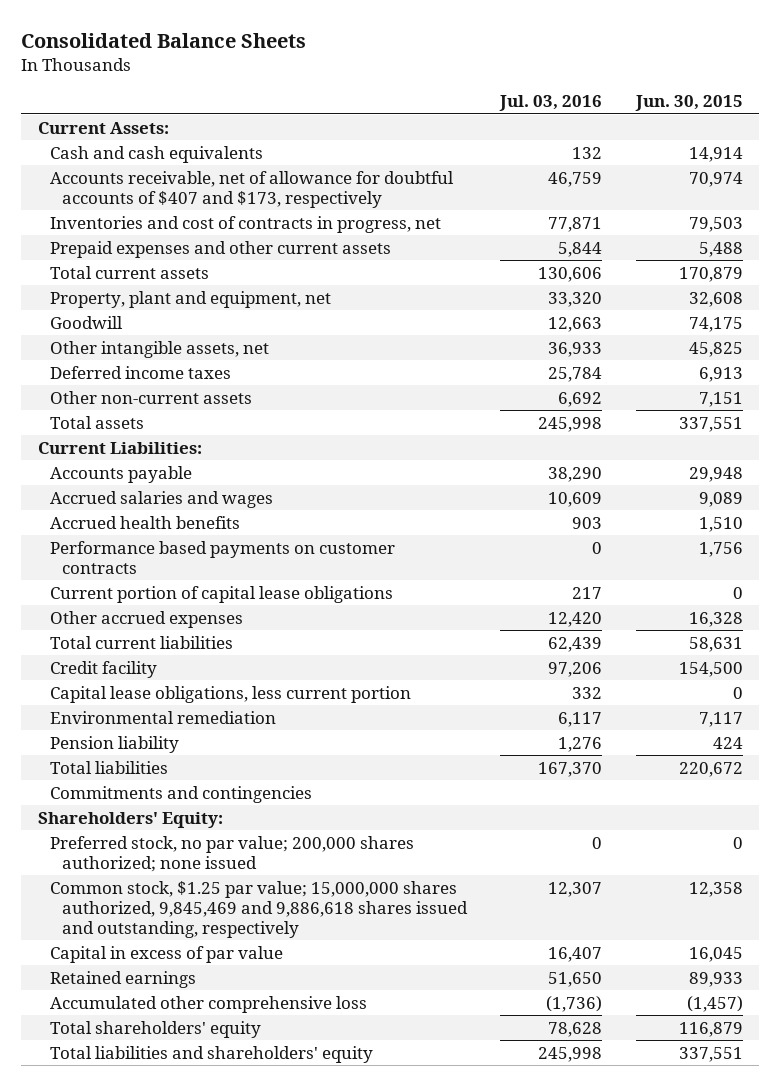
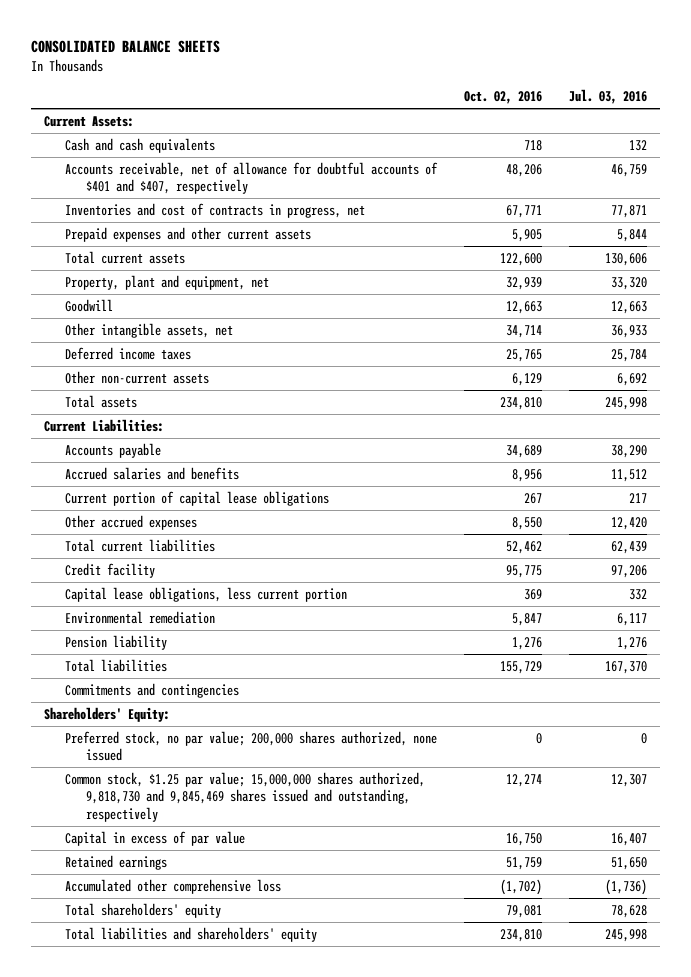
- Consolidated Balance Sheets
+ CONSOLIDATED BALANCE SHEETS
- | Jul. 03, 2016 | Jun. 30, 2015
+ | Oct. 02, 2016 | Jul. 03, 2016
- Accounts receivable, net of allowance for doubtful accounts of $407 and $173, respectively | 46,759 | 70,974
+ Accounts receivable, net of allowance for doubtful accounts of $401 and $407, respectively | 48,206 | 46,759
- Accrued salaries and wages | 10,609 | 9,089
- Accrued health benefits | 903 | 1,510
- Performance based payments on customer contracts | 0 | 1,756
+ Accrued salaries and benefits | 8,956 | 11,512
- Preferred stock, no par value; 200,000 shares authorized; none issued | 0 | 0
- Common stock, $1.25 par value; 15,000,000 shares authorized, 9,845,469 and 9,886,618 shares issued and outstanding, respectively | 12,307 | 12,358
+ Preferred stock, no par value; 200,000 shares authorized, none issued | 0 | 0
+ Common stock, $1.25 par value; 15,000,000 shares authorized, 9,818,730 and 9,845,469 shares issued and outstanding, respectively | 12,274 | 12,307

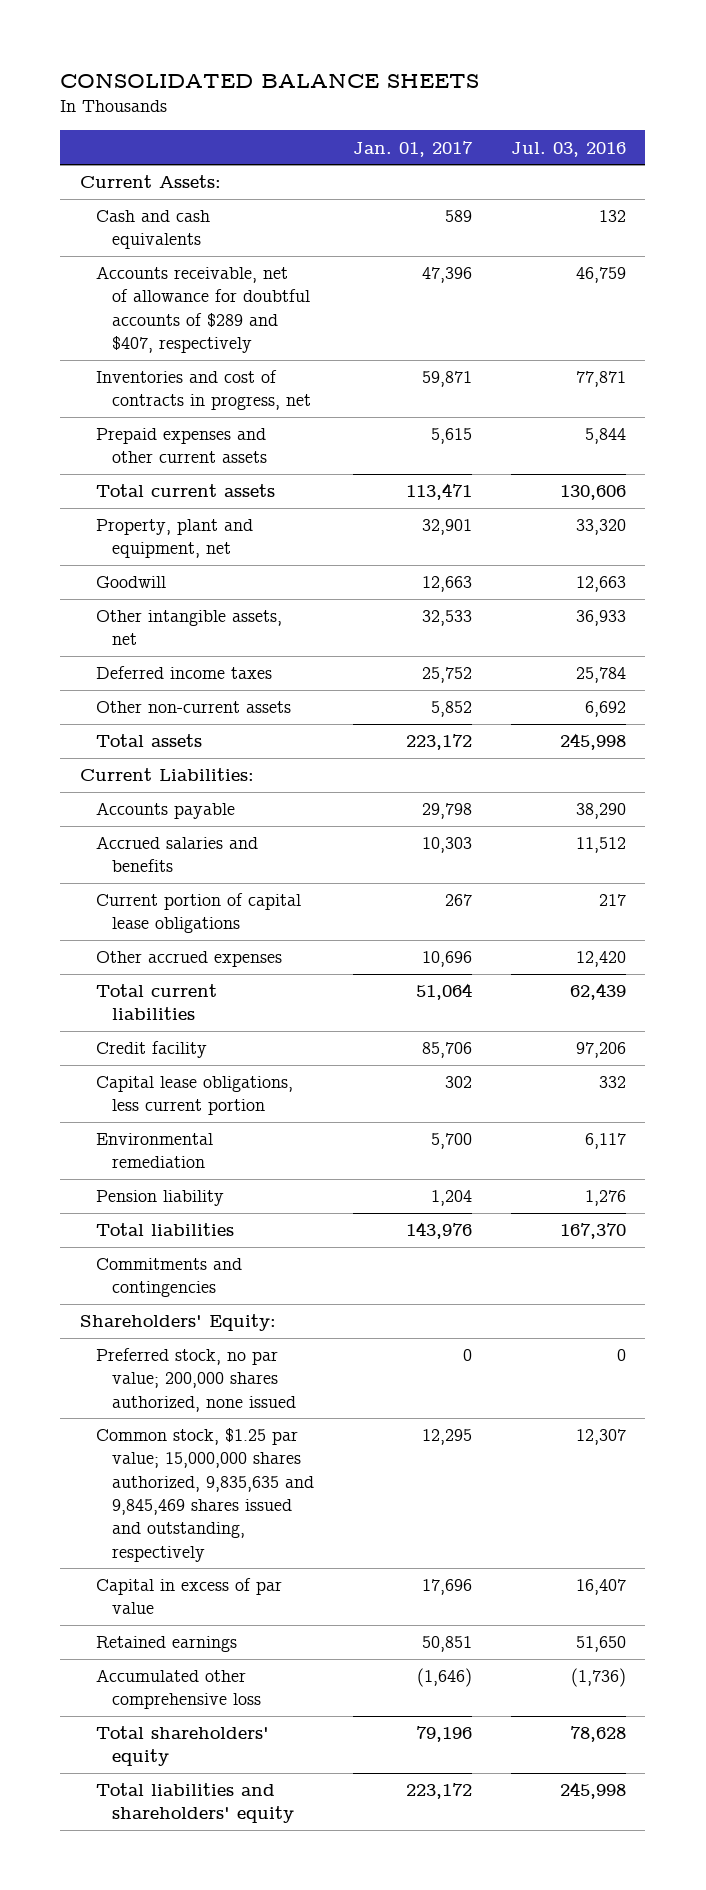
- | Oct. 02, 2016 | Jul. 03, 2016
+ | Jan. 01, 2017 | Jul. 03, 2016
- Accounts receivable, net of allowance for doubtful accounts of $401 and $407, respectively | 48,206 | 46,759
+ Accounts receivable, net of allowance for doubtful accounts of $289 and $407, respectively | 47,396 | 46,759
- Common stock, $1.25 par value; 15,000,000 shares authorized, 9,818,730 and 9,845,469 shares issued and outstanding, respectively | 12,274 | 12,307
+ Common stock, $1.25 par value; 15,000,000 shares authorized, 9,835,635 and 9,845,469 shares issued and outstanding, respectively | 12,295 | 12,307

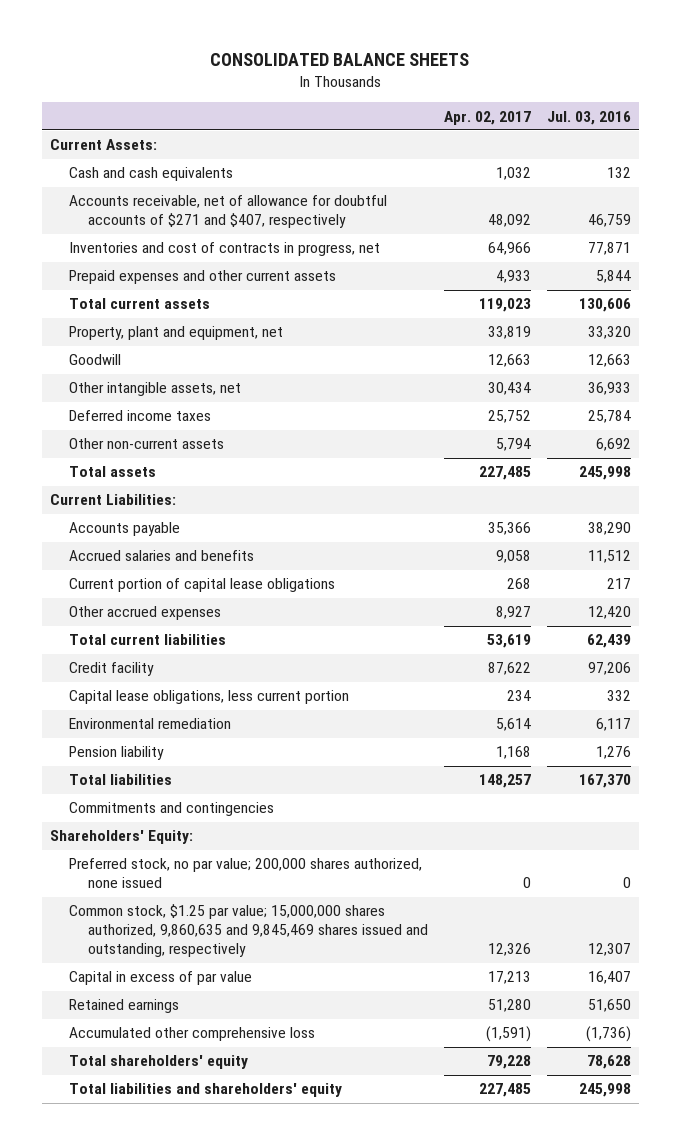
- | Jan. 01, 2017 | Jul. 03, 2016
+ | Apr. 02, 2017 | Jul. 03, 2016
- Accounts receivable, net of allowance for doubtful accounts of $289 and $407, respectively | 47,396 | 46,759
+ Accounts receivable, net of allowance for doubtful accounts of $271 and $407, respectively | 48,092 | 46,759
- Common stock, $1.25 par value; 15,000,000 shares authorized, 9,835,635 and 9,845,469 shares issued and outstanding, respectively | 12,295 | 12,307
+ Common stock, $1.25 par value; 15,000,000 shares authorized, 9,860,635 and 9,845,469 shares issued and outstanding, respectively | 12,326 | 12,307

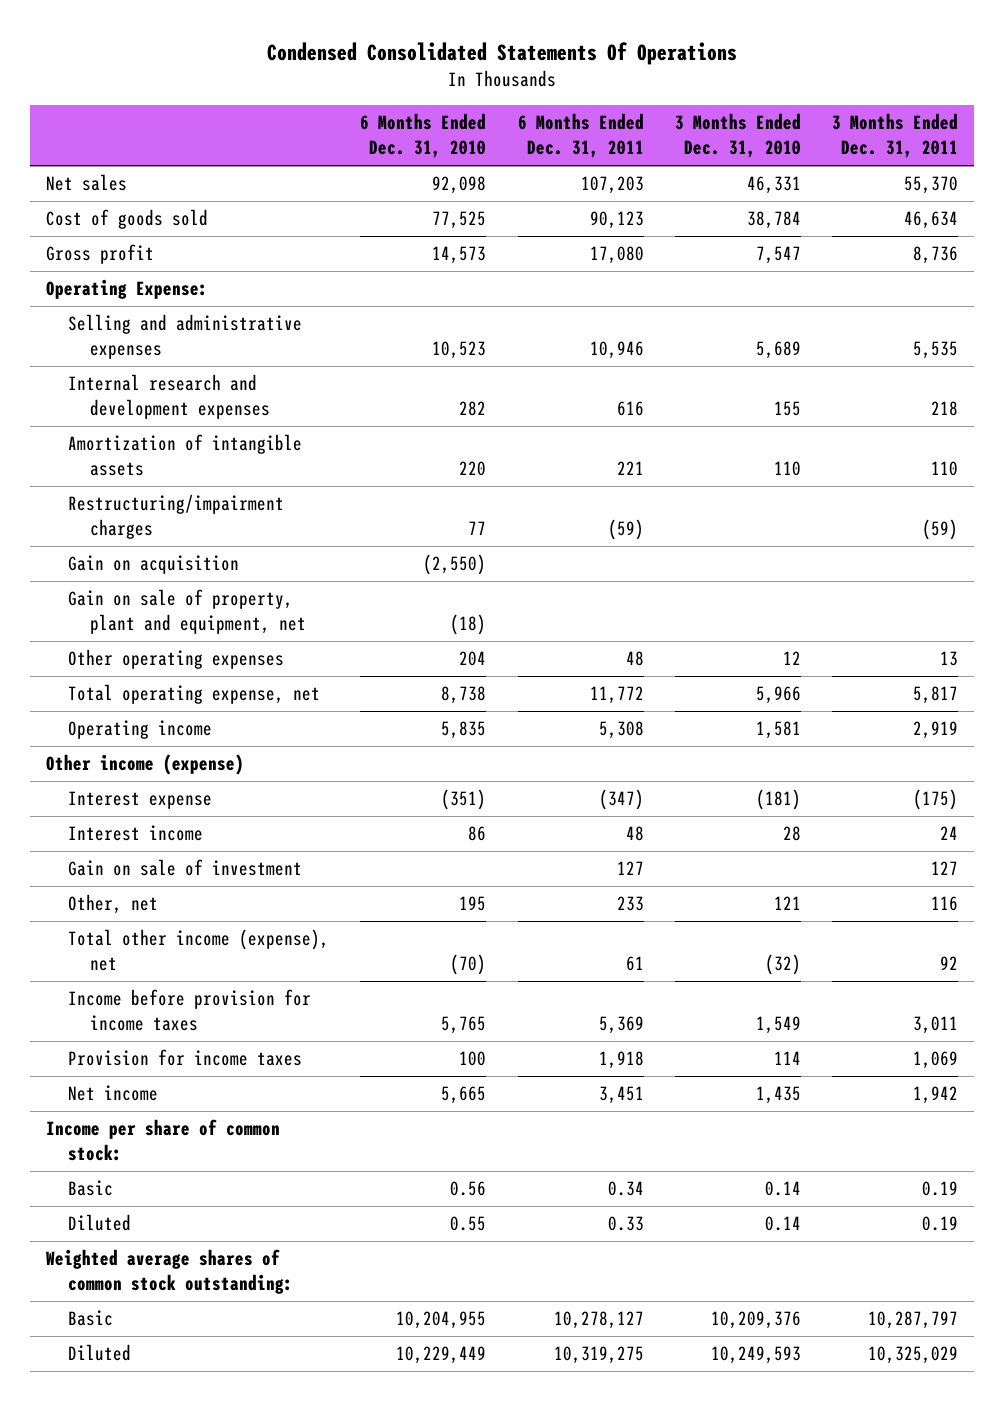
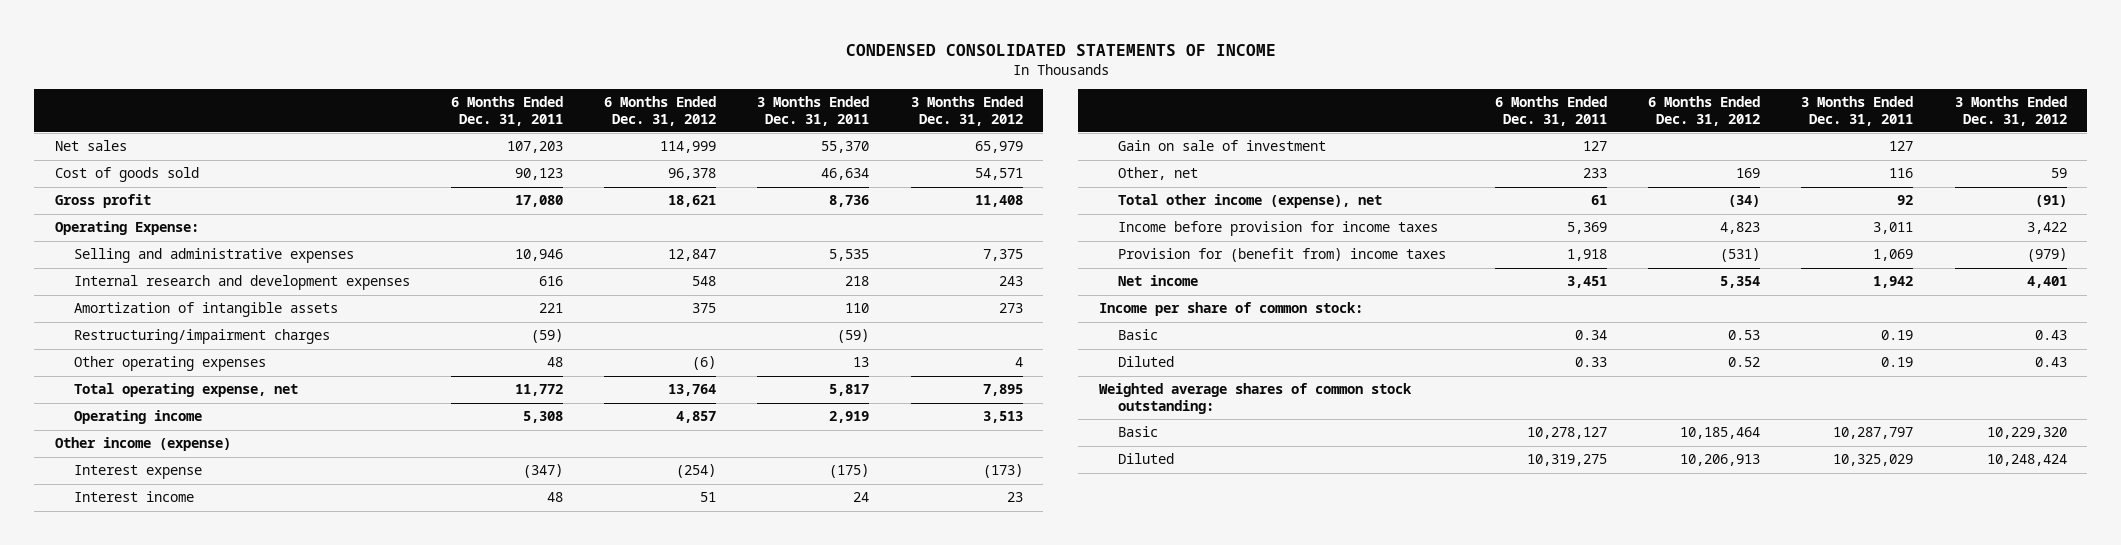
- Condensed Consolidated Statements Of Operations
+ CONDENSED CONSOLIDATED STATEMENTS OF INCOME
- | 6 Months Ended Dec. 31, 2010 | 6 Months Ended Dec. 31, 2011 | 3 Months Ended Dec. 31, 2010 | 3 Months Ended Dec. 31, 2011
+ | 6 Months Ended Dec. 31, 2011 | 6 Months Ended Dec. 31, 2012 | 3 Months Ended Dec. 31, 2011 | 3 Months Ended Dec. 31, 2012
- Gain on acquisition | (2,550) | | |
- Gain on sale of property, plant and equipment, net | (18) | | |
- Provision for income taxes | 100 | 1,918 | 114 | 1,069
+ Provision for (benefit from) income taxes | 1,918 | (531) | 1,069 | (979)

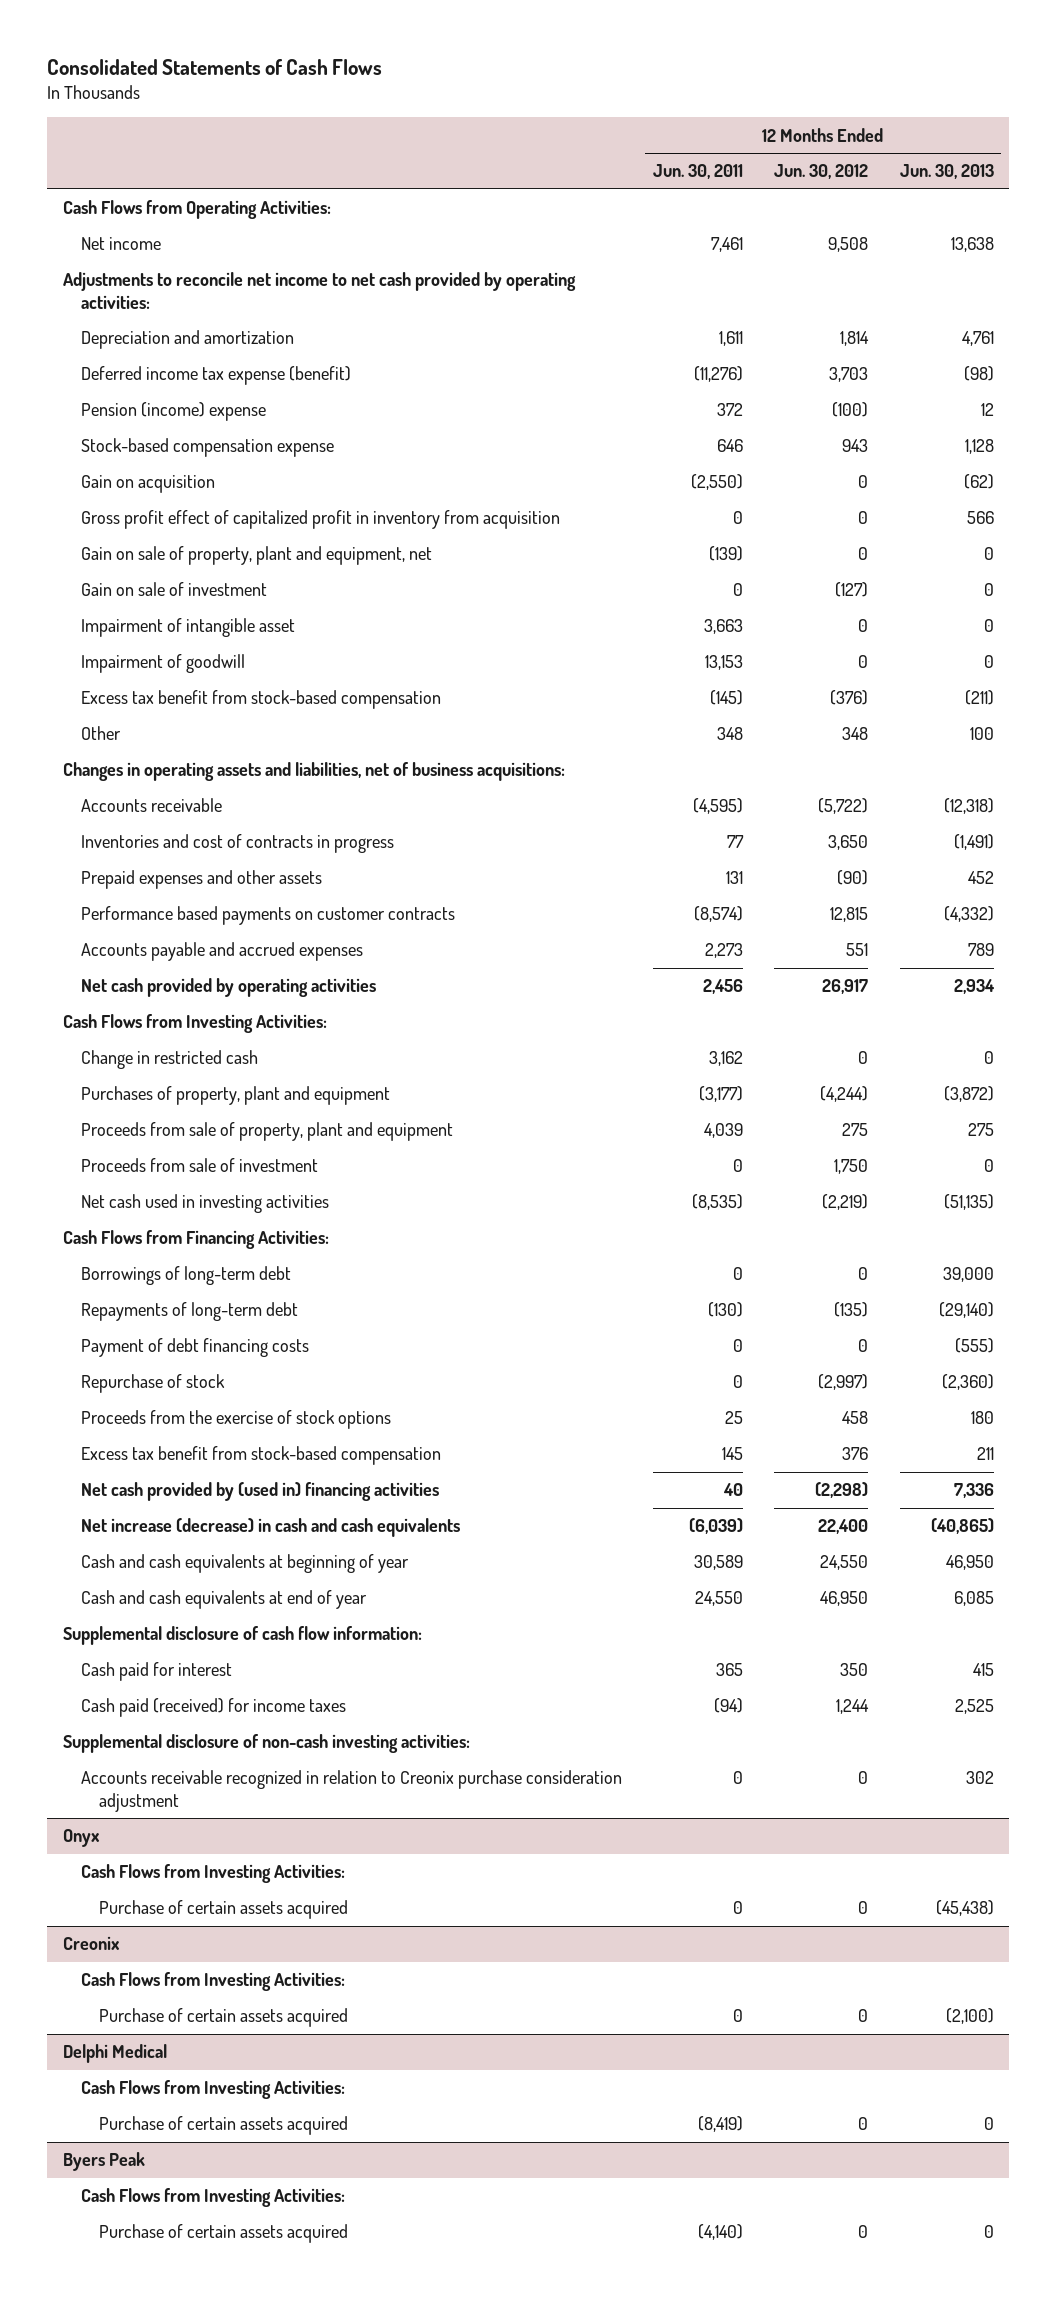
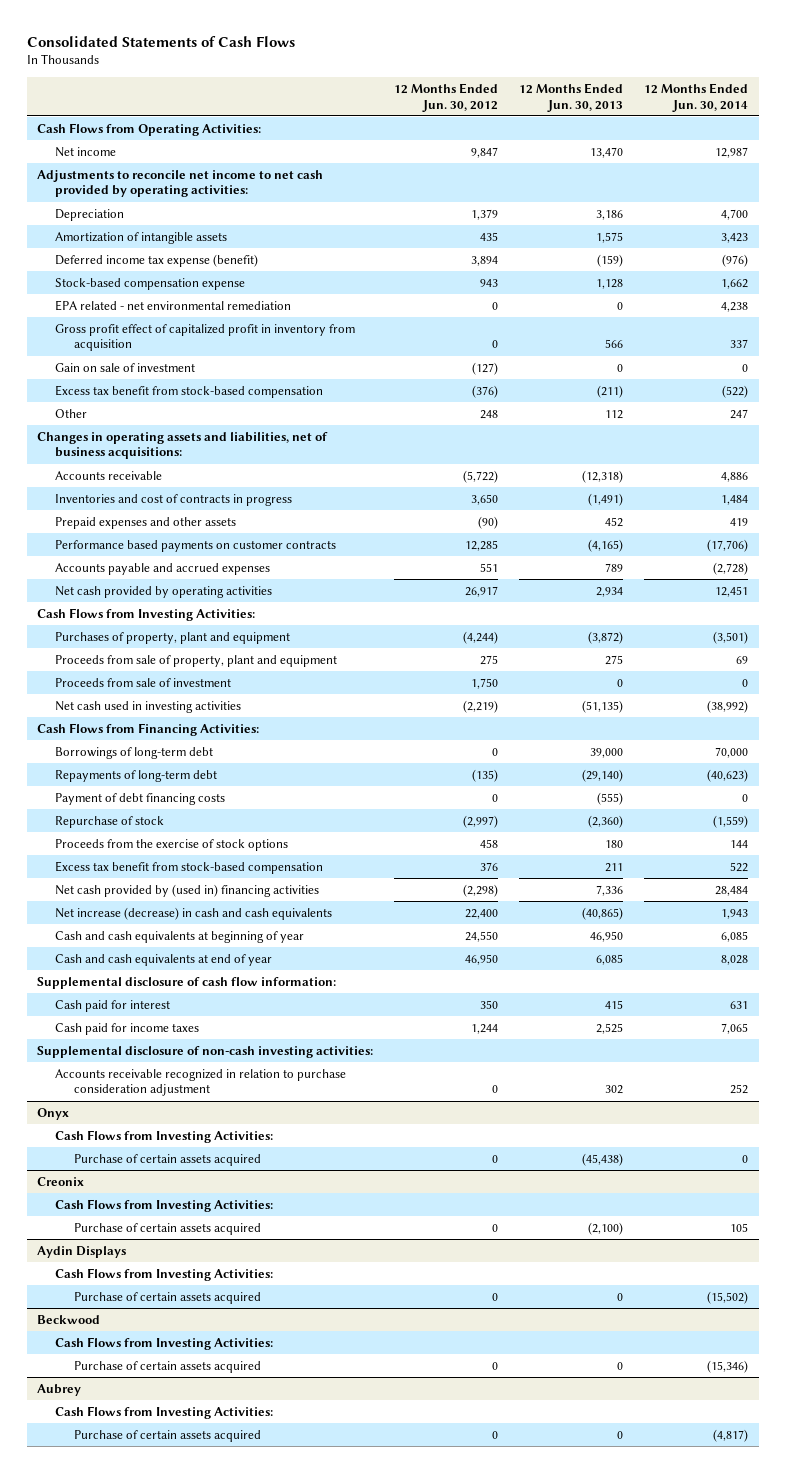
- | 12 Months Ended Jun. 30, 2011 | 12 Months Ended Jun. 30, 2012 | 12 Months Ended Jun. 30, 2013
+ | 12 Months Ended Jun. 30, 2012 | 12 Months Ended Jun. 30, 2013 | 12 Months Ended Jun. 30, 2014
- Net income | 7,461 | 9,508 | 13,638
+ Net income | 9,847 | 13,470 | 12,987
- Depreciation and amortization | 1,611 | 1,814 | 4,761
- Deferred income tax expense (benefit) | (11,276) | 3,703 | (98)
- Pension (income) expense | 372 | (100) | 12
+ Depreciation | 1,379 | 3,186 | 4,700
+ Amortization of intangible assets | 435 | 1,575 | 3,423
+ Deferred income tax expense (benefit) | 3,894 | (159) | (976)
- Gain on acquisition | (2,550) | 0 | (62)
+ EPA related - net environmental remediation | 0 | 0 | 4,238
- Gain on sale of property, plant and equipment, net | (139) | 0 | 0
- Impairment of intangible asset | 3,663 | 0 | 0
- Impairment of goodwill | 13,153 | 0 | 0
- Other | 348 | 348 | 100
+ Other | 248 | 112 | 247
- Performance based payments on customer contracts | (8,574) | 12,815 | (4,332)
+ Performance based payments on customer contracts | 12,285 | (4,165) | (17,706)
- Change in restricted cash | 3,162 | 0 | 0
- Cash paid (received) for income taxes | (94) | 1,244 | 2,525
+ Cash paid for income taxes | 1,244 | 2,525 | 7,065
- Accounts receivable recognized in relation to Creonix purchase consideration adjustment | 0 | 0 | 302
+ Accounts receivable recognized in relation to purchase consideration adjustment | 0 | 302 | 252
- Delphi Medical
+ Aydin Displays
- Byers Peak
+ Beckwood
+ Aubrey
+ Cash Flows from Investing Activities:
+ Purchase of certain assets acquired | 0 | 0 | (4,817)

